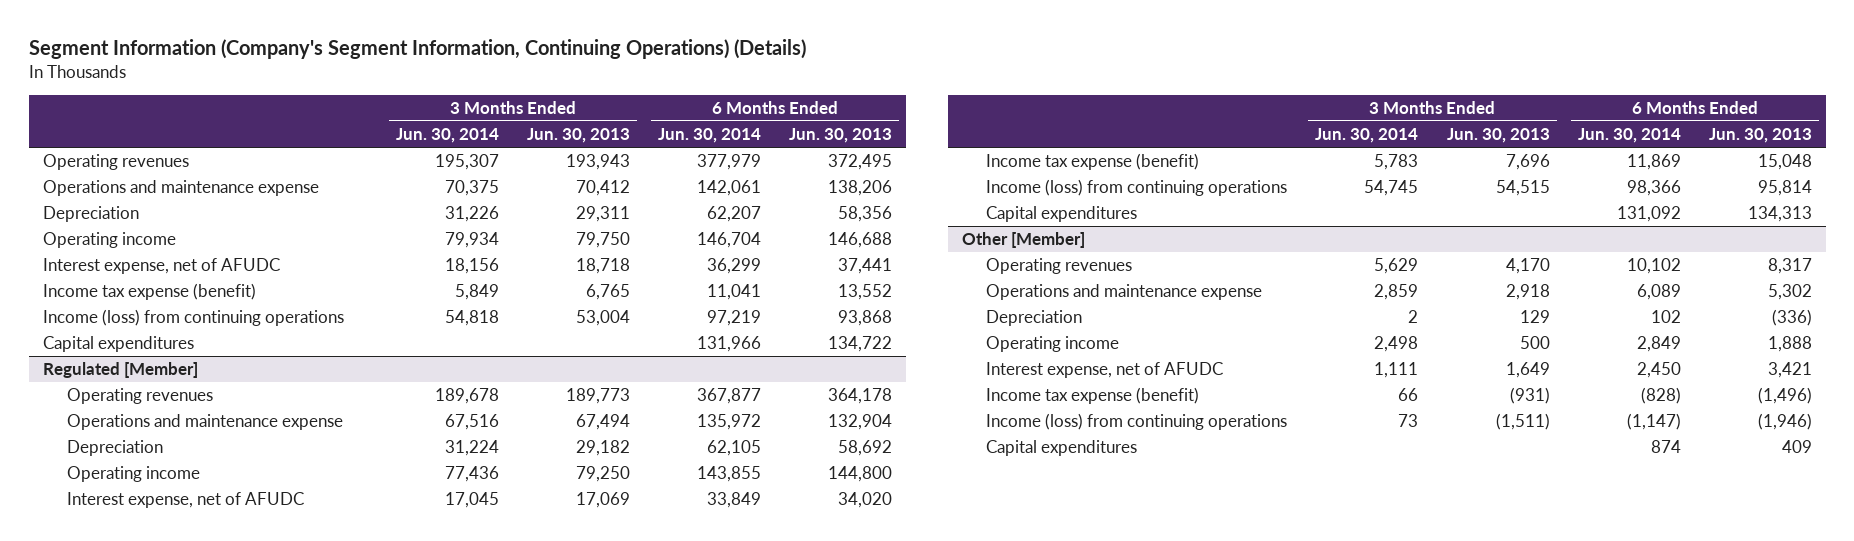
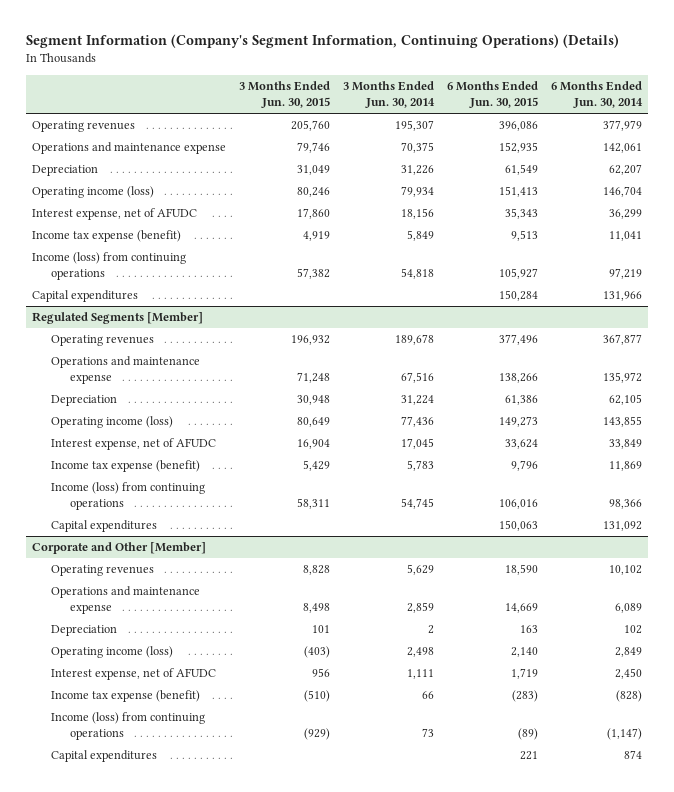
- | 3 Months Ended Jun. 30, 2014 | 3 Months Ended Jun. 30, 2013 | 6 Months Ended Jun. 30, 2014 | 6 Months Ended Jun. 30, 2013
+ | 3 Months Ended Jun. 30, 2015 | 3 Months Ended Jun. 30, 2014 | 6 Months Ended Jun. 30, 2015 | 6 Months Ended Jun. 30, 2014
- Operating income | 79,934 | 79,750 | 146,704 | 146,688
+ Operating income (loss) | 80,246 | 79,934 | 151,413 | 146,704
- Regulated [Member]
+ Regulated Segments [Member]
- Operating income | 77,436 | 79,250 | 143,855 | 144,800
+ Operating income (loss) | 80,649 | 77,436 | 149,273 | 143,855
- Other [Member]
+ Corporate and Other [Member]
- Operating income | 2,498 | 500 | 2,849 | 1,888
+ Operating income (loss) | (403) | 2,498 | 2,140 | 2,849

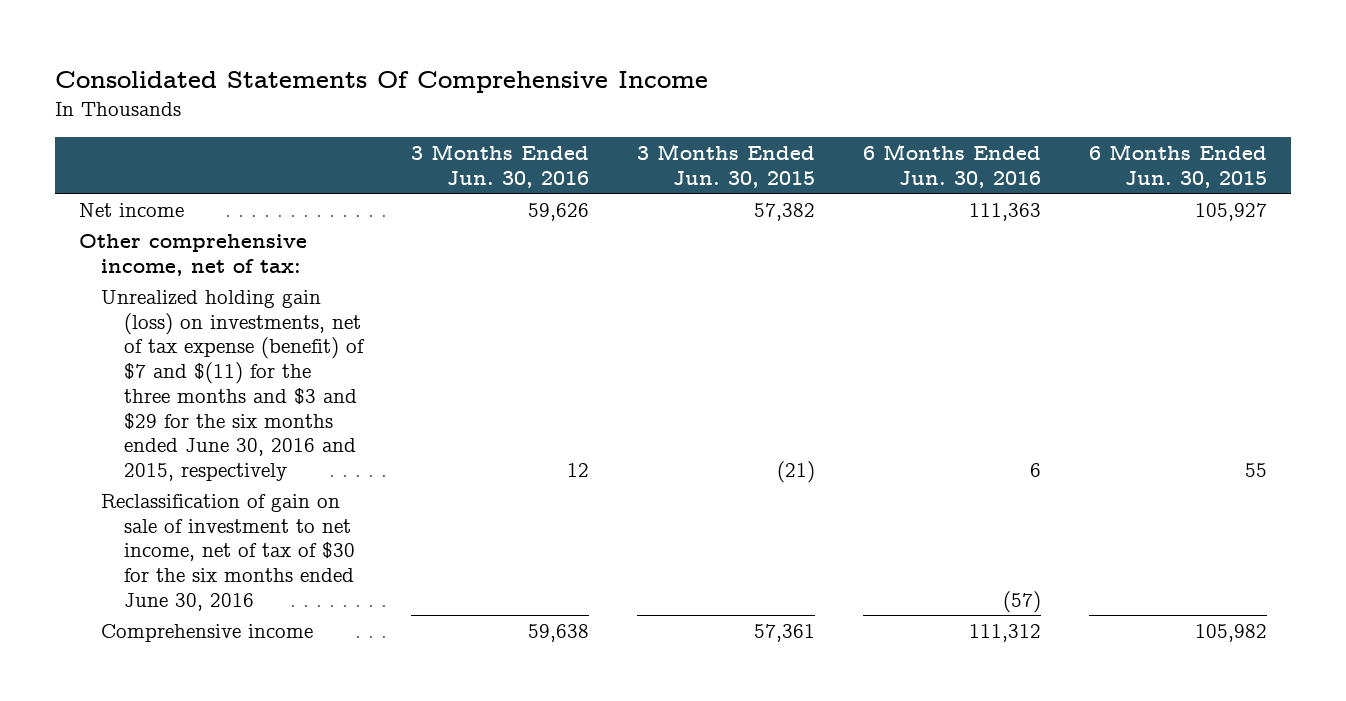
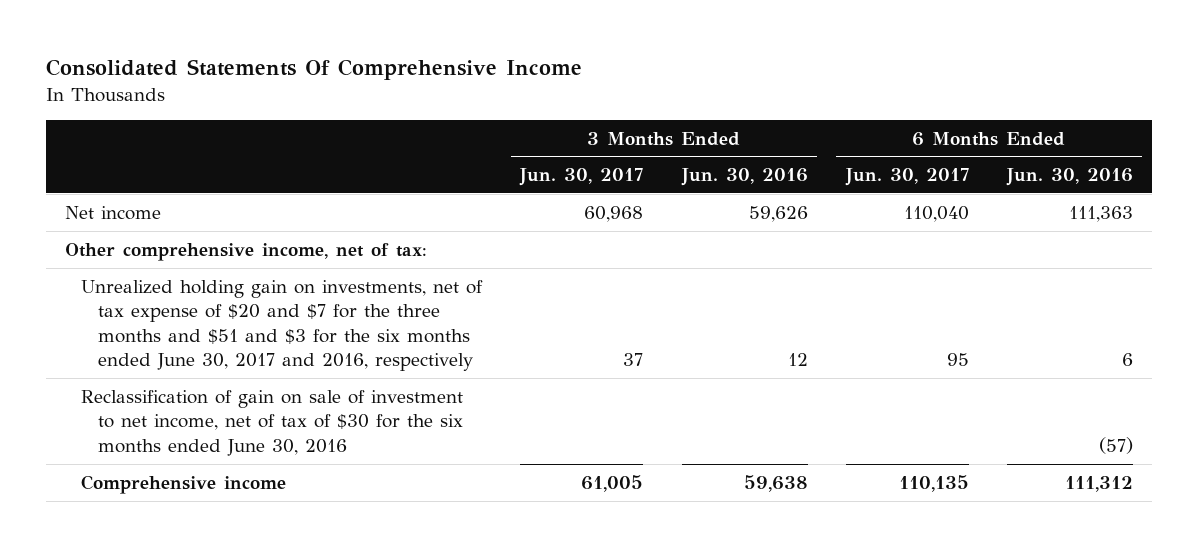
- | 3 Months Ended Jun. 30, 2016 | 3 Months Ended Jun. 30, 2015 | 6 Months Ended Jun. 30, 2016 | 6 Months Ended Jun. 30, 2015
+ | 3 Months Ended Jun. 30, 2017 | 3 Months Ended Jun. 30, 2016 | 6 Months Ended Jun. 30, 2017 | 6 Months Ended Jun. 30, 2016
- Unrealized holding gain (loss) on investments, net of tax expense (benefit) of $7 and $(11) for the three months and $3 and $29 for the six months ended June 30, 2016 and 2015, respectively | 12 | (21) | 6 | 55
+ Unrealized holding gain on investments, net of tax expense of $20 and $7 for the three months and $51 and $3 for the six months ended June 30, 2017 and 2016, respectively | 37 | 12 | 95 | 6

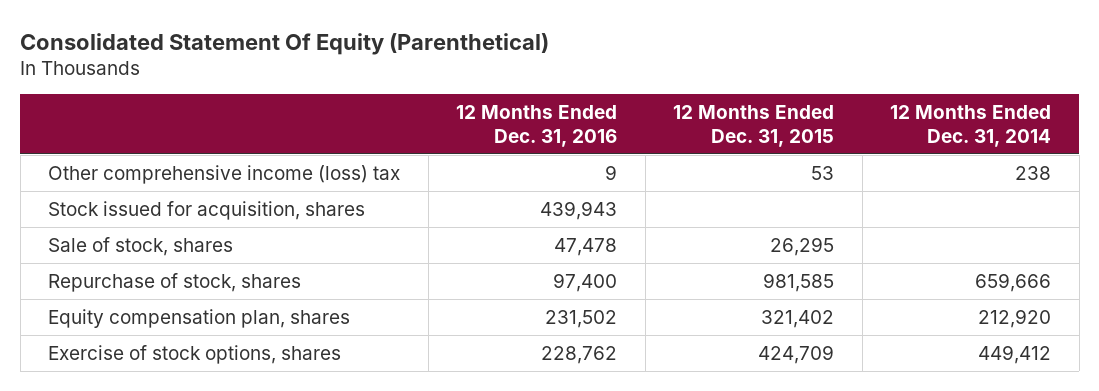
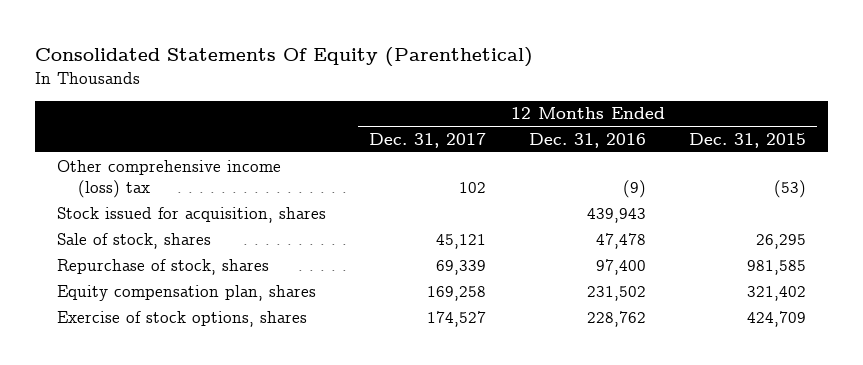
- Consolidated Statement Of Equity (Parenthetical)
+ Consolidated Statements Of Equity (Parenthetical)
- | 12 Months Ended Dec. 31, 2016 | 12 Months Ended Dec. 31, 2015 | 12 Months Ended Dec. 31, 2014
+ | 12 Months Ended Dec. 31, 2017 | 12 Months Ended Dec. 31, 2016 | 12 Months Ended Dec. 31, 2015
- Other comprehensive income (loss) tax | 9 | 53 | 238
+ Other comprehensive income (loss) tax | 102 | (9) | (53)

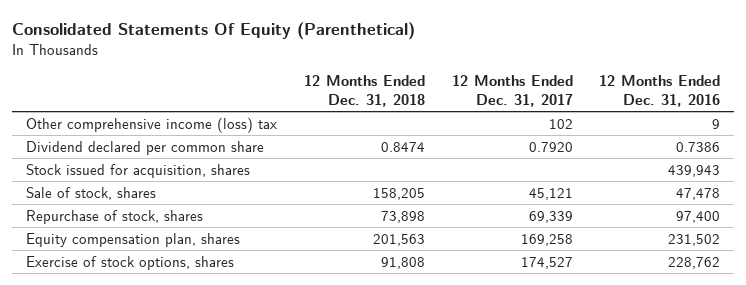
- | 12 Months Ended Dec. 31, 2017 | 12 Months Ended Dec. 31, 2016 | 12 Months Ended Dec. 31, 2015
+ | 12 Months Ended Dec. 31, 2018 | 12 Months Ended Dec. 31, 2017 | 12 Months Ended Dec. 31, 2016
- Other comprehensive income (loss) tax | 102 | (9) | (53)
+ Other comprehensive income (loss) tax | | 102 | 9
+ Dividend declared per common share | 0.8474 | 0.7920 | 0.7386

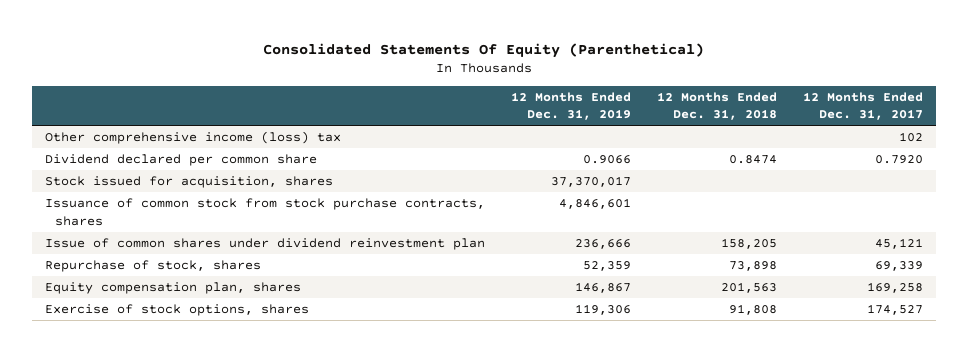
- | 12 Months Ended Dec. 31, 2018 | 12 Months Ended Dec. 31, 2017 | 12 Months Ended Dec. 31, 2016
+ | 12 Months Ended Dec. 31, 2019 | 12 Months Ended Dec. 31, 2018 | 12 Months Ended Dec. 31, 2017
- Sale of stock, shares | 158,205 | 45,121 | 47,478
+ Issuance of common stock from stock purchase contracts, shares | 4,846,601 | |
+ Issue of common shares under dividend reinvestment plan | 236,666 | 158,205 | 45,121

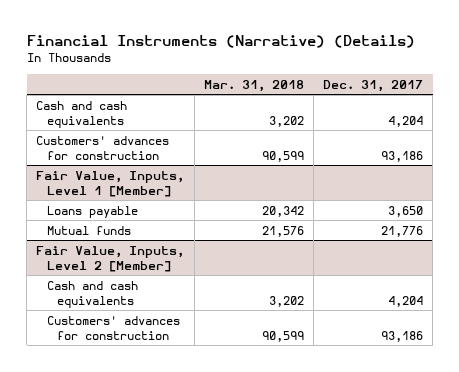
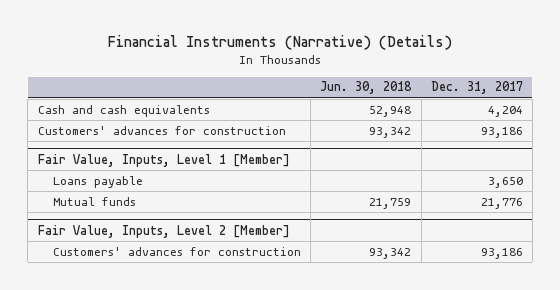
- | Mar. 31, 2018 | Dec. 31, 2017
+ | Jun. 30, 2018 | Dec. 31, 2017
@ Fair Value, Inputs, Level 2 [Member]
- Cash and cash equivalents | 3,202 | 4,204

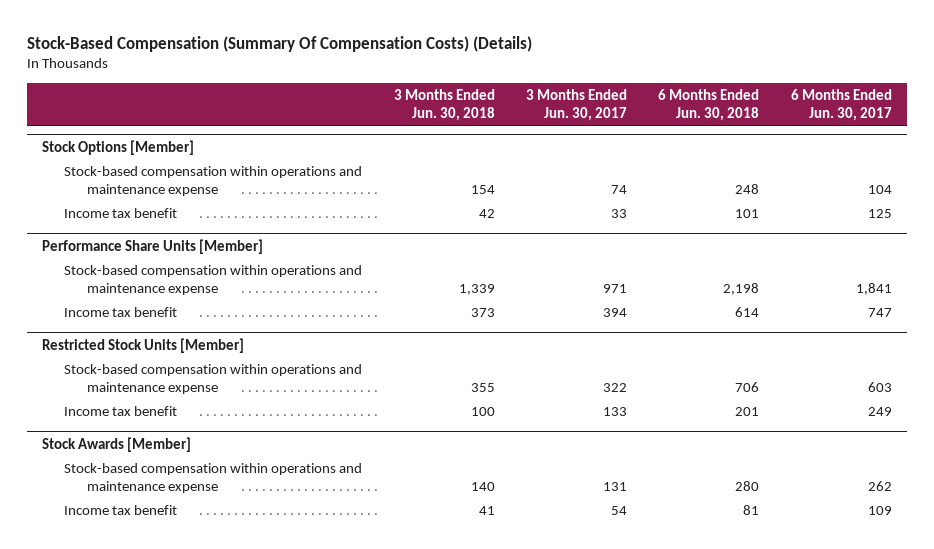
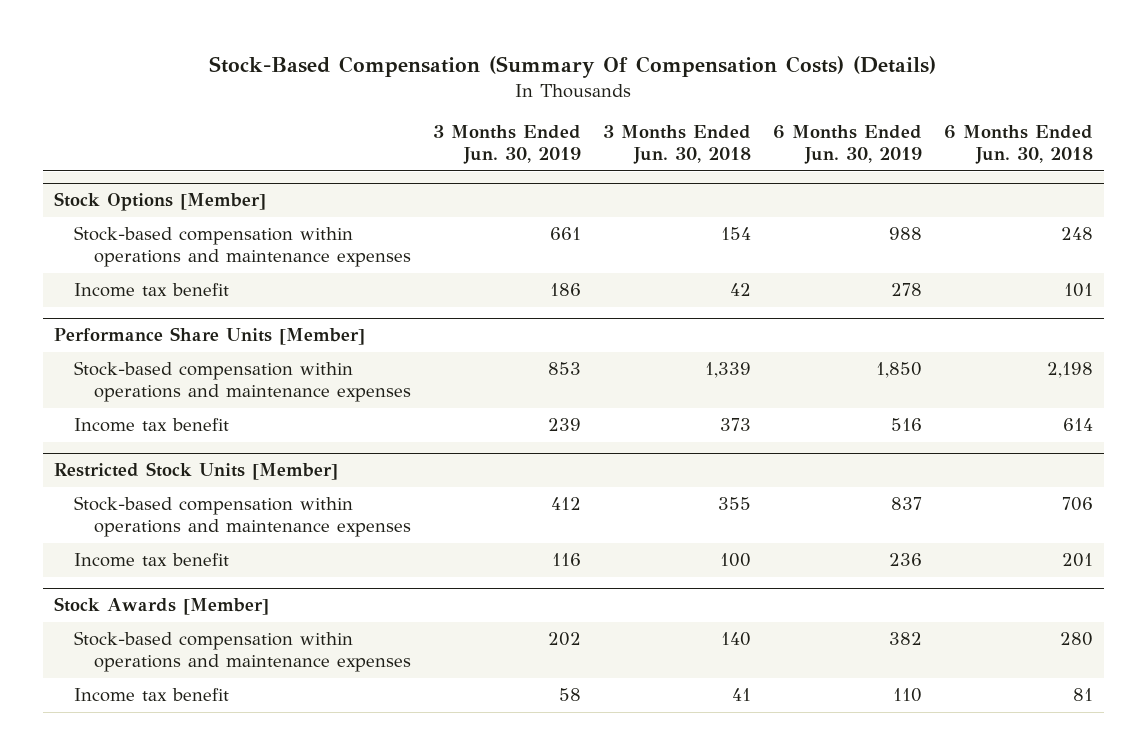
- | 3 Months Ended Jun. 30, 2018 | 3 Months Ended Jun. 30, 2017 | 6 Months Ended Jun. 30, 2018 | 6 Months Ended Jun. 30, 2017
+ | 3 Months Ended Jun. 30, 2019 | 3 Months Ended Jun. 30, 2018 | 6 Months Ended Jun. 30, 2019 | 6 Months Ended Jun. 30, 2018
@ Stock Options [Member]
- Stock-based compensation within operations and maintenance expense | 154 | 74 | 248 | 104
+ Stock-based compensation within operations and maintenance expenses | 661 | 154 | 988 | 248
@ Performance Share Units [Member]
- Stock-based compensation within operations and maintenance expense | 1,339 | 971 | 2,198 | 1,841
+ Stock-based compensation within operations and maintenance expenses | 853 | 1,339 | 1,850 | 2,198
@ Restricted Stock Units [Member]
- Stock-based compensation within operations and maintenance expense | 355 | 322 | 706 | 603
+ Stock-based compensation within operations and maintenance expenses | 412 | 355 | 837 | 706
@ Stock Awards [Member]
- Stock-based compensation within operations and maintenance expense | 140 | 131 | 280 | 262
+ Stock-based compensation within operations and maintenance expenses | 202 | 140 | 382 | 280

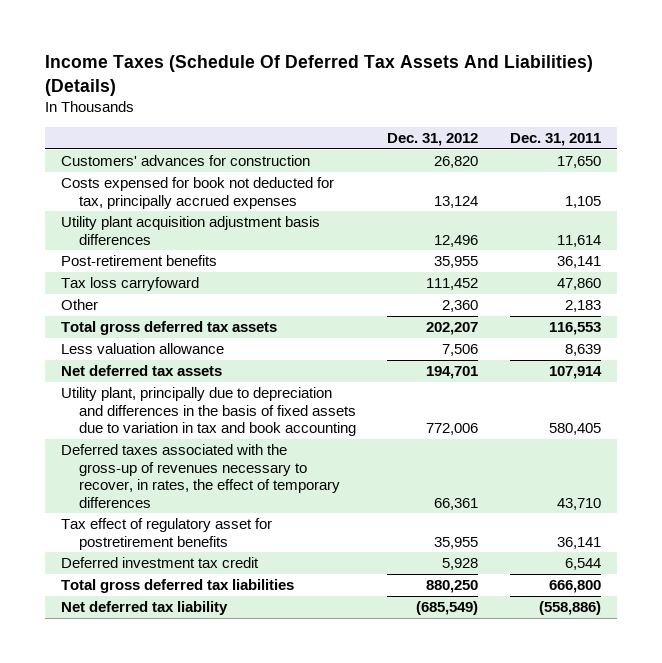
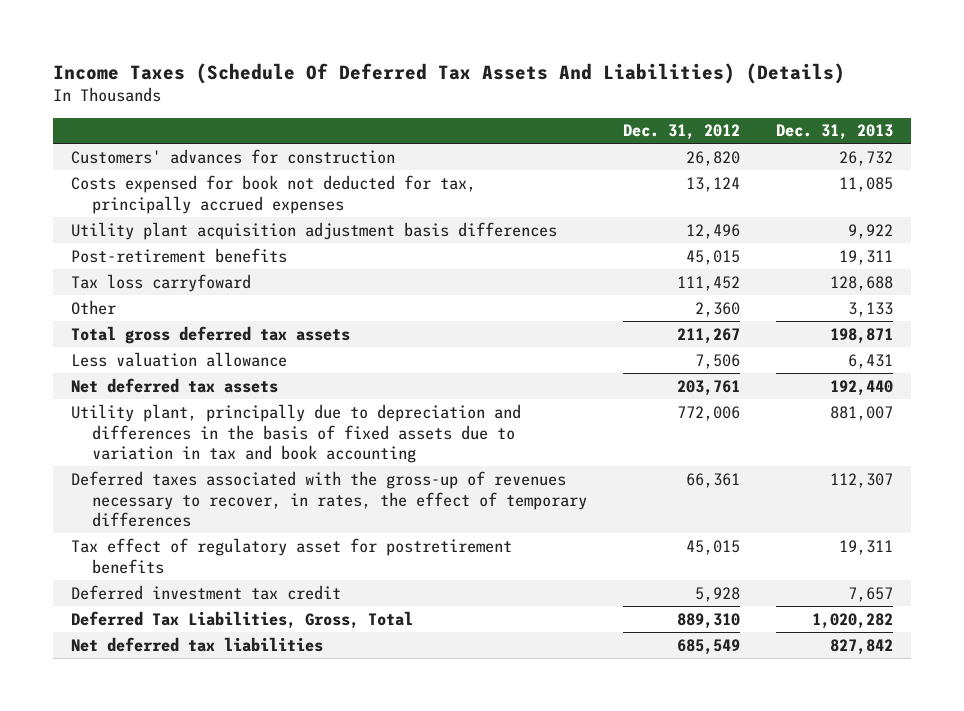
- | Dec. 31, 2012 | Dec. 31, 2011
+ | Dec. 31, 2012 | Dec. 31, 2013
- Post-retirement benefits | 35,955 | 36,141
+ Post-retirement benefits | 45,015 | 19,311
- Total gross deferred tax assets | 202,207 | 116,553
+ Total gross deferred tax assets | 211,267 | 198,871
- Net deferred tax assets | 194,701 | 107,914
+ Net deferred tax assets | 203,761 | 192,440
- Tax effect of regulatory asset for postretirement benefits | 35,955 | 36,141
+ Tax effect of regulatory asset for postretirement benefits | 45,015 | 19,311
- Total gross deferred tax liabilities | 880,250 | 666,800
- Net deferred tax liability | (685,549) | (558,886)
+ Deferred Tax Liabilities, Gross, Total | 889,310 | 1,020,282
+ Net deferred tax liabilities | 685,549 | 827,842

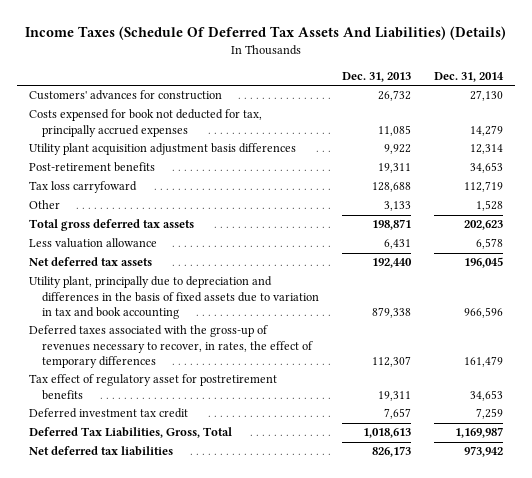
- | Dec. 31, 2012 | Dec. 31, 2013
+ | Dec. 31, 2013 | Dec. 31, 2014
- Utility plant, principally due to depreciation and differences in the basis of fixed assets due to variation in tax and book accounting | 772,006 | 881,007
+ Utility plant, principally due to depreciation and differences in the basis of fixed assets due to variation in tax and book accounting | 879,338 | 966,596
- Deferred Tax Liabilities, Gross, Total | 889,310 | 1,020,282
- Net deferred tax liabilities | 685,549 | 827,842
+ Deferred Tax Liabilities, Gross, Total | 1,018,613 | 1,169,987
+ Net deferred tax liabilities | 826,173 | 973,942

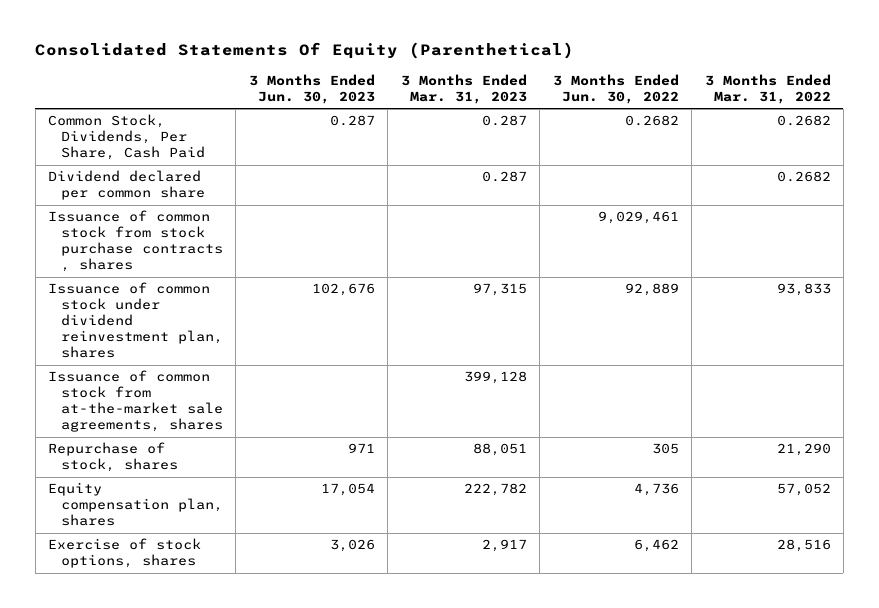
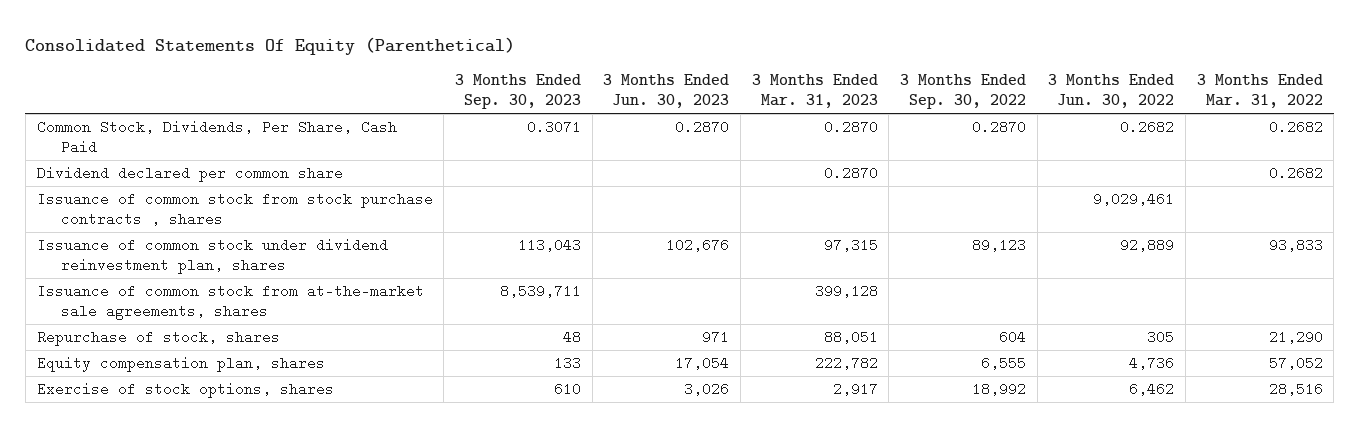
- | 3 Months Ended Jun. 30, 2023 | 3 Months Ended Mar. 31, 2023 | 3 Months Ended Jun. 30, 2022 | 3 Months Ended Mar. 31, 2022
+ | 3 Months Ended Sep. 30, 2023 | 3 Months Ended Jun. 30, 2023 | 3 Months Ended Mar. 31, 2023 | 3 Months Ended Sep. 30, 2022 | 3 Months Ended Jun. 30, 2022 | 3 Months Ended Mar. 31, 2022
- Common Stock, Dividends, Per Share, Cash Paid | 0.287 | 0.287 | 0.2682 | 0.2682
- Dividend declared per common share | | 0.287 | | 0.2682
+ Common Stock, Dividends, Per Share, Cash Paid | 0.3071 | 0.2870 | 0.2870 | 0.2870 | 0.2682 | 0.2682
+ Dividend declared per common share | | | 0.2870 | | | 0.2682

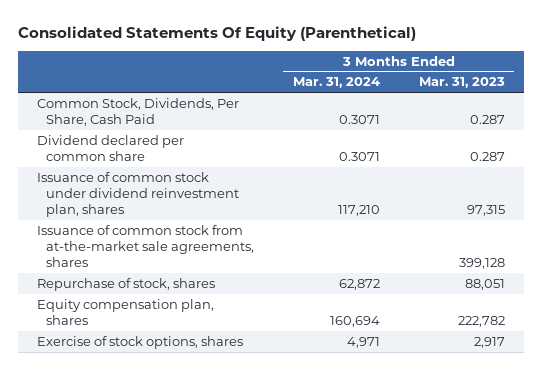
- | 3 Months Ended Sep. 30, 2023 | 3 Months Ended Jun. 30, 2023 | 3 Months Ended Mar. 31, 2023 | 3 Months Ended Sep. 30, 2022 | 3 Months Ended Jun. 30, 2022 | 3 Months Ended Mar. 31, 2022
+ | 3 Months Ended Mar. 31, 2024 | 3 Months Ended Mar. 31, 2023
- Common Stock, Dividends, Per Share, Cash Paid | 0.3071 | 0.2870 | 0.2870 | 0.2870 | 0.2682 | 0.2682
- Dividend declared per common share | | | 0.2870 | | | 0.2682
- Issuance of common stock from stock purchase contracts , shares | | | | | 9,029,461 |
+ Common Stock, Dividends, Per Share, Cash Paid | 0.3071 | 0.287
+ Dividend declared per common share | 0.3071 | 0.287

